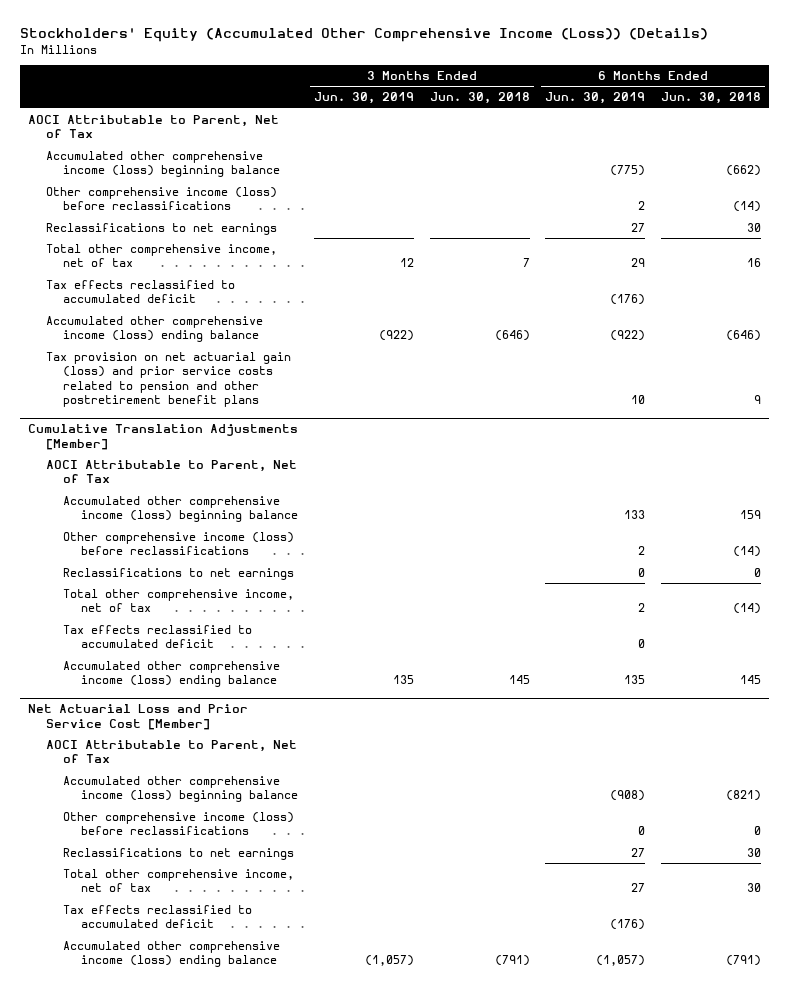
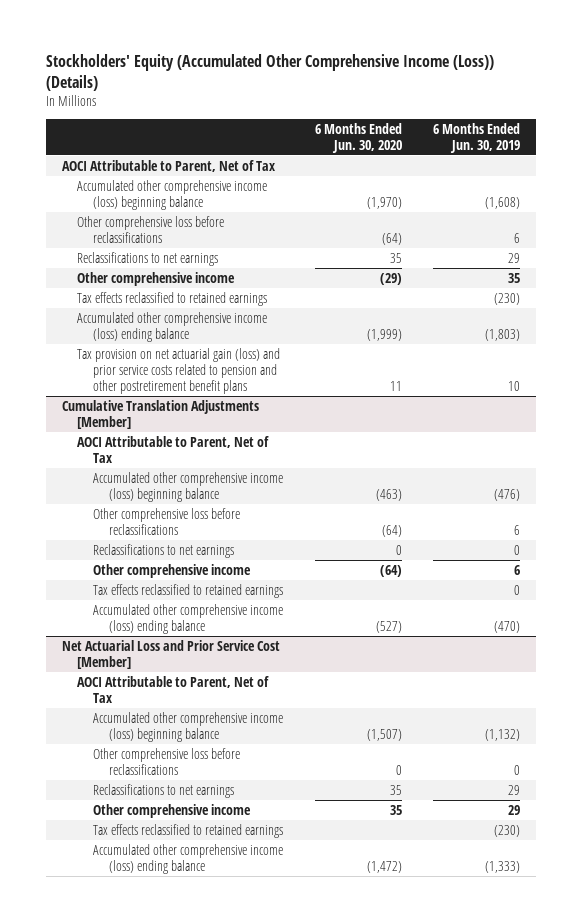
- | 3 Months Ended Jun. 30, 2019 | 3 Months Ended Jun. 30, 2018 | 6 Months Ended Jun. 30, 2019 | 6 Months Ended Jun. 30, 2018
+ | 6 Months Ended Jun. 30, 2020 | 6 Months Ended Jun. 30, 2019
- Accumulated other comprehensive income (loss) beginning balance | | | (775) | (662)
- Other comprehensive income (loss) before reclassifications | | | 2 | (14)
- Reclassifications to net earnings | | | 27 | 30
- Total other comprehensive income, net of tax | 12 | 7 | 29 | 16
- Tax effects reclassified to accumulated deficit | | | (176) |
- Accumulated other comprehensive income (loss) ending balance | (922) | (646) | (922) | (646)
+ Accumulated other comprehensive income (loss) beginning balance | (1,970) | (1,608)
+ Other comprehensive loss before reclassifications | (64) | 6
+ Reclassifications to net earnings | 35 | 29
+ Other comprehensive income | (29) | 35
+ Tax effects reclassified to retained earnings | | (230)
+ Accumulated other comprehensive income (loss) ending balance | (1,999) | (1,803)
@ Cumulative Translation Adjustments [Member]
- Accumulated other comprehensive income (loss) beginning balance | | | 133 | 159
- Other comprehensive income (loss) before reclassifications | | | 2 | (14)
+ Accumulated other comprehensive income (loss) beginning balance | (463) | (476)
+ Other comprehensive loss before reclassifications | (64) | 6
- Total other comprehensive income, net of tax | | | 2 | (14)
- Tax effects reclassified to accumulated deficit | | | 0 |
- Accumulated other comprehensive income (loss) ending balance | 135 | 145 | 135 | 145
+ Other comprehensive income | (64) | 6
+ Tax effects reclassified to retained earnings | | 0
+ Accumulated other comprehensive income (loss) ending balance | (527) | (470)
@ Net Actuarial Loss and Prior Service Cost [Member]
- Accumulated other comprehensive income (loss) beginning balance | | | (908) | (821)
- Other comprehensive income (loss) before reclassifications | | | 0 | 0
- Reclassifications to net earnings | | | 27 | 30
- Total other comprehensive income, net of tax | | | 27 | 30
- Tax effects reclassified to accumulated deficit | | | (176) |
- Accumulated other comprehensive income (loss) ending balance | (1,057) | (791) | (1,057) | (791)
+ Accumulated other comprehensive income (loss) beginning balance | (1,507) | (1,132)
+ Other comprehensive loss before reclassifications | 0 | 0
+ Reclassifications to net earnings | 35 | 29
+ Other comprehensive income | 35 | 29
+ Tax effects reclassified to retained earnings | | (230)
+ Accumulated other comprehensive income (loss) ending balance | (1,472) | (1,333)

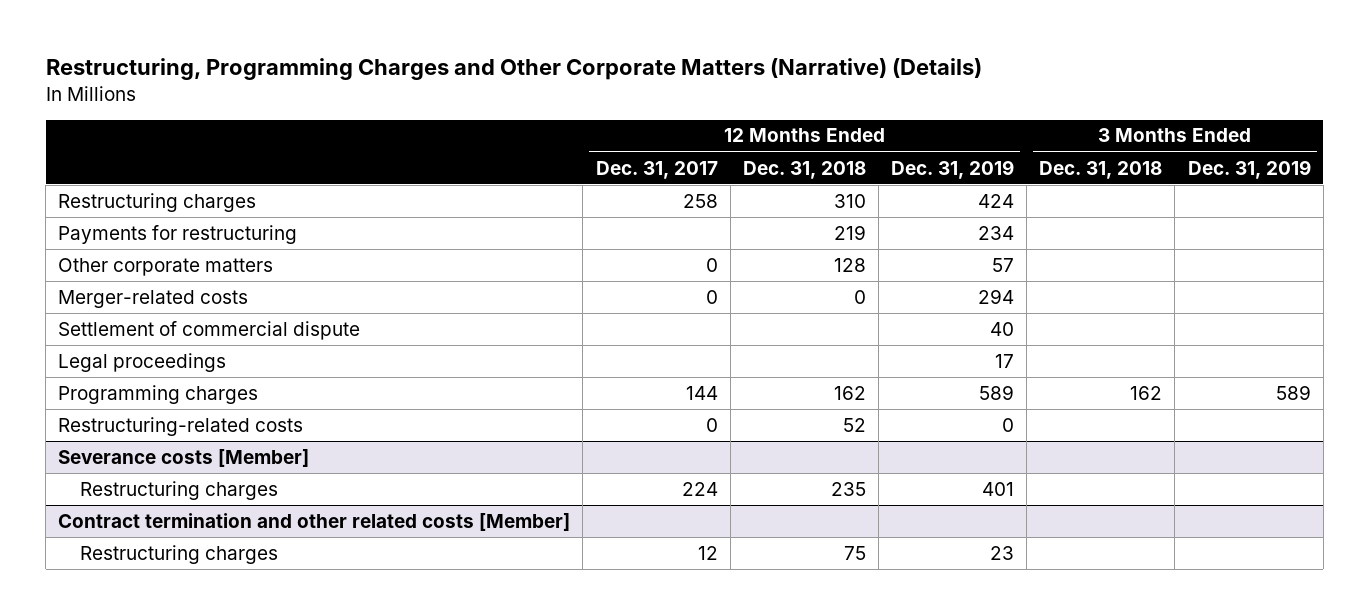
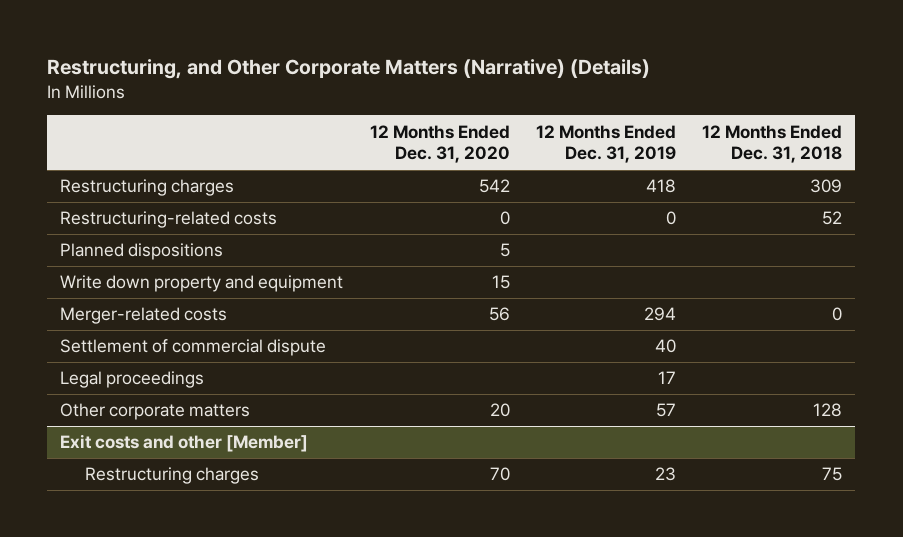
- Restructuring, Programming Charges and Other Corporate Matters (Narrative) (Details)
+ Restructuring, and Other Corporate Matters (Narrative) (Details)
- | 12 Months Ended Dec. 31, 2017 | 12 Months Ended Dec. 31, 2018 | 12 Months Ended Dec. 31, 2019 | 3 Months Ended Dec. 31, 2018 | 3 Months Ended Dec. 31, 2019
+ | 12 Months Ended Dec. 31, 2020 | 12 Months Ended Dec. 31, 2019 | 12 Months Ended Dec. 31, 2018
- Restructuring charges | 258 | 310 | 424 | |
- Payments for restructuring | | 219 | 234 | |
+ Restructuring charges | 542 | 418 | 309
moved up: Restructuring-related costs | 0 | 0 | 52
+ Planned dispositions | 5 | |
+ Write down property and equipment | 15 | |
- Programming charges | 144 | 162 | 589 | 162 | 589
- Severance costs [Member]
- Restructuring charges | 224 | 235 | 401 | |
- Contract termination and other related costs [Member]
moved down: Other corporate matters | 20 | 57 | 128
+ Exit costs and other [Member]

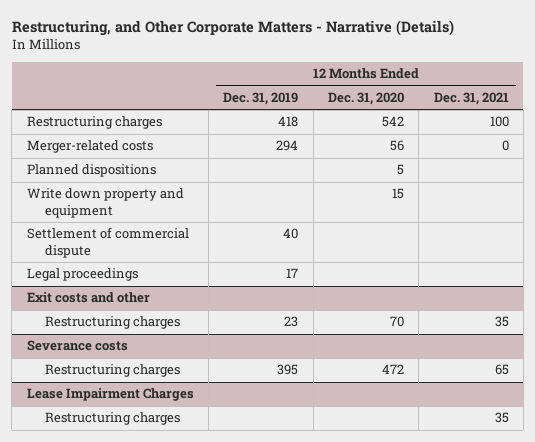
- Restructuring, and Other Corporate Matters (Narrative) (Details)
+ Restructuring, and Other Corporate Matters - Narrative (Details)
- | 12 Months Ended Dec. 31, 2020 | 12 Months Ended Dec. 31, 2019 | 12 Months Ended Dec. 31, 2018
+ | 12 Months Ended Dec. 31, 2019 | 12 Months Ended Dec. 31, 2020 | 12 Months Ended Dec. 31, 2021
- Restructuring-related costs | 0 | 0 | 52
moved up: Merger-related costs | 294 | 56 | 0
- Other corporate matters | 20 | 57 | 128
- Exit costs and other [Member]
+ Exit costs and other
+ Severance costs
+ Restructuring charges | 395 | 472 | 65
+ Lease Impairment Charges
+ Restructuring charges | | | 35

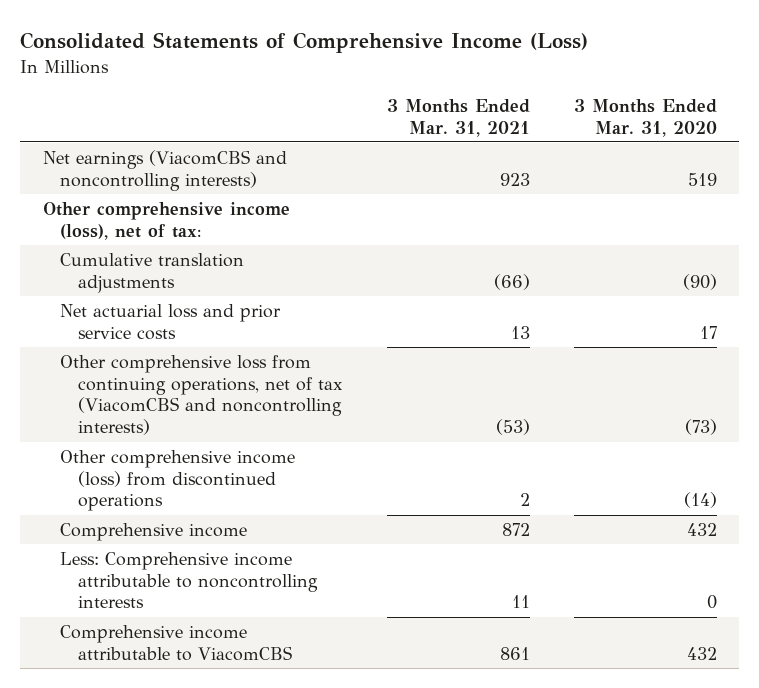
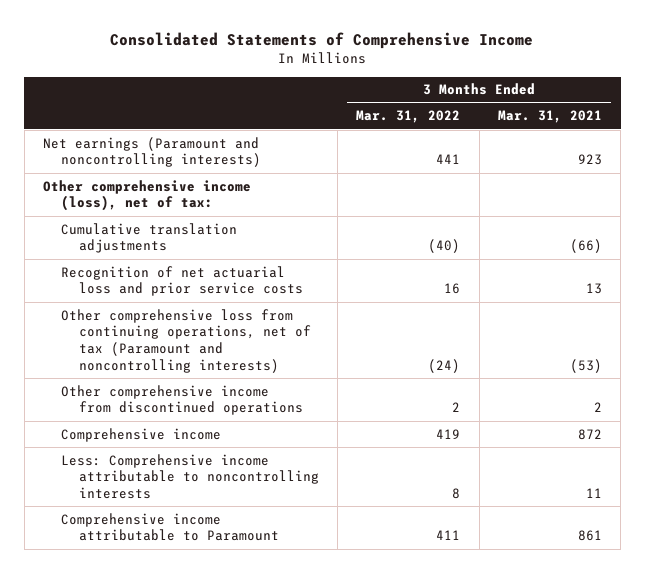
- Consolidated Statements of Comprehensive Income (Loss)
+ Consolidated Statements of Comprehensive Income
- | 3 Months Ended Mar. 31, 2021 | 3 Months Ended Mar. 31, 2020
+ | 3 Months Ended Mar. 31, 2022 | 3 Months Ended Mar. 31, 2021
- Net earnings (ViacomCBS and noncontrolling interests) | 923 | 519
+ Net earnings (Paramount and noncontrolling interests) | 441 | 923
- Net actuarial loss and prior service costs | 13 | 17
- Other comprehensive loss from continuing operations, net of tax (ViacomCBS and noncontrolling interests) | (53) | (73)
- Other comprehensive income (loss) from discontinued operations | 2 | (14)
+ Recognition of net actuarial loss and prior service costs | 16 | 13
+ Other comprehensive loss from continuing operations, net of tax (Paramount and noncontrolling interests) | (24) | (53)
+ Other comprehensive income from discontinued operations | 2 | 2
- Comprehensive income attributable to ViacomCBS | 861 | 432
+ Comprehensive income attributable to Paramount | 411 | 861

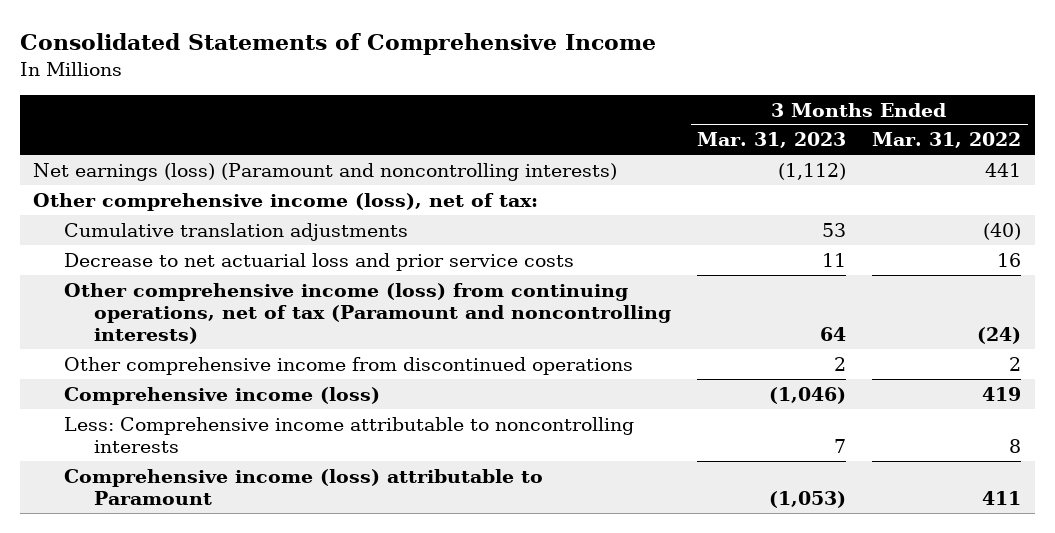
- | 3 Months Ended Mar. 31, 2022 | 3 Months Ended Mar. 31, 2021
+ | 3 Months Ended Mar. 31, 2023 | 3 Months Ended Mar. 31, 2022
- Net earnings (Paramount and noncontrolling interests) | 441 | 923
+ Net earnings (loss) (Paramount and noncontrolling interests) | (1,112) | 441
- Recognition of net actuarial loss and prior service costs | 16 | 13
- Other comprehensive loss from continuing operations, net of tax (Paramount and noncontrolling interests) | (24) | (53)
+ Decrease to net actuarial loss and prior service costs | 11 | 16
+ Other comprehensive income (loss) from continuing operations, net of tax (Paramount and noncontrolling interests) | 64 | (24)
- Comprehensive income | 419 | 872
+ Comprehensive income (loss) | (1,046) | 419
- Comprehensive income attributable to Paramount | 411 | 861
+ Comprehensive income (loss) attributable to Paramount | (1,053) | 411

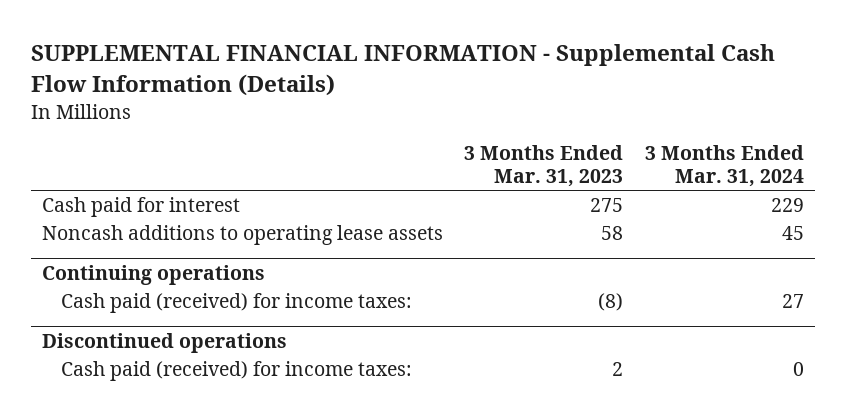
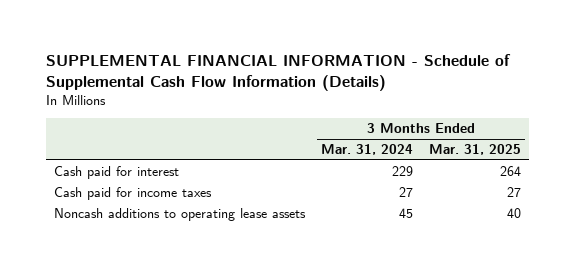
- SUPPLEMENTAL FINANCIAL INFORMATION - Supplemental Cash Flow Information (Details)
+ SUPPLEMENTAL FINANCIAL INFORMATION - Schedule of Supplemental Cash Flow Information (Details)
- | 3 Months Ended Mar. 31, 2023 | 3 Months Ended Mar. 31, 2024
+ | 3 Months Ended Mar. 31, 2024 | 3 Months Ended Mar. 31, 2025
+ Cash paid for income taxes | 27 | 27
- Continuing operations
- Cash paid (received) for income taxes: | (8) | 27
- Discontinued operations
- Cash paid (received) for income taxes: | 2 | 0

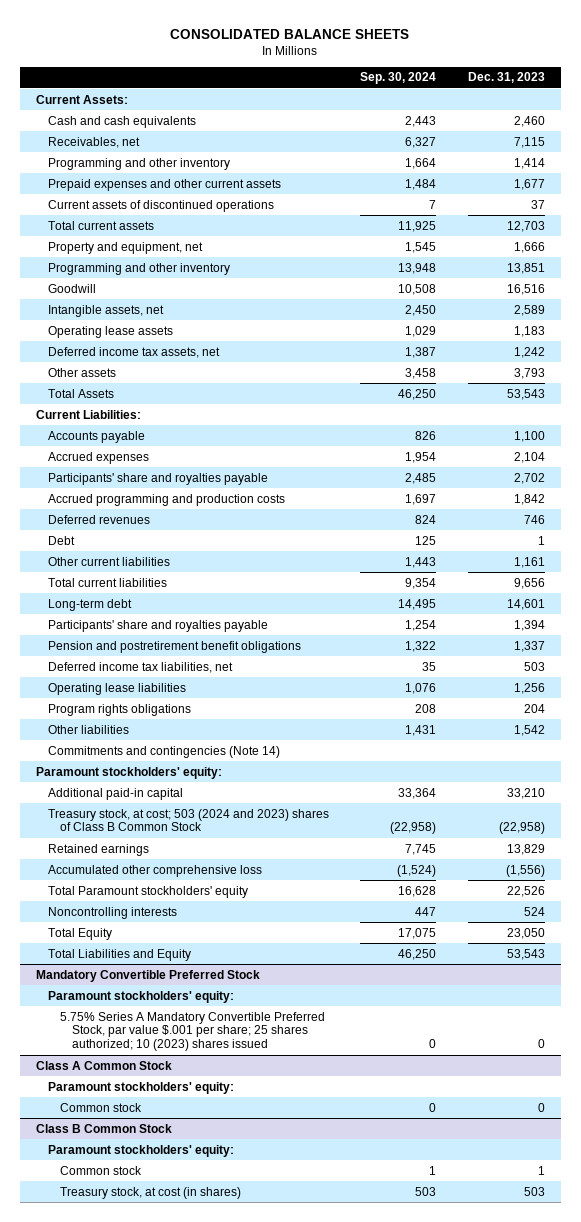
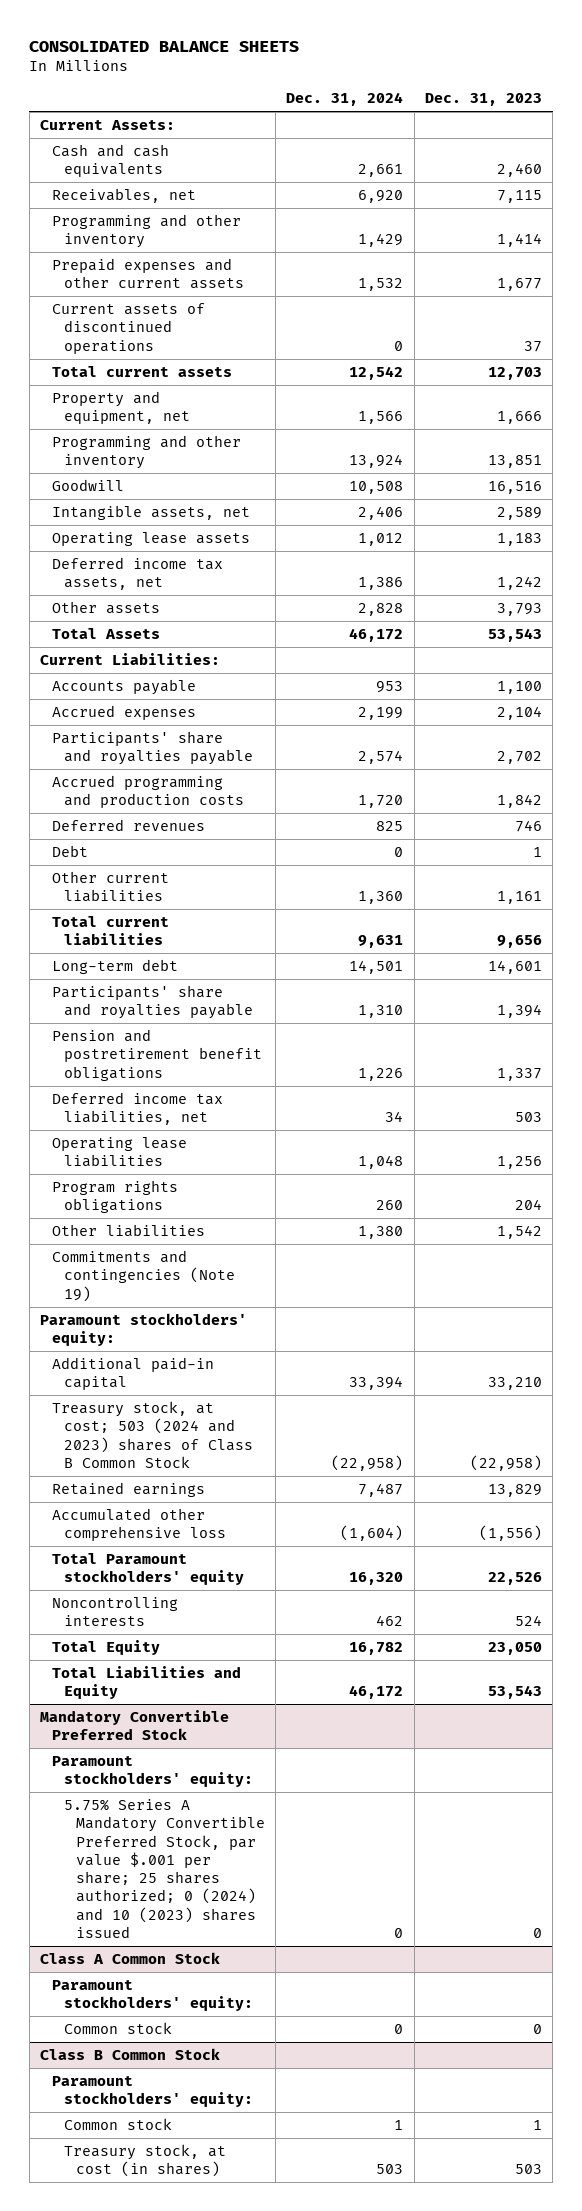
- | Sep. 30, 2024 | Dec. 31, 2023
+ | Dec. 31, 2024 | Dec. 31, 2023
- Commitments and contingencies (Note 14)
+ Commitments and contingencies (Note 19)
@ Mandatory Convertible Preferred Stock
- 5.75% Series A Mandatory Convertible Preferred Stock, par value $.001 per share; 25 shares authorized; 10 (2023) shares issued | 0 | 0
+ 5.75% Series A Mandatory Convertible Preferred Stock, par value $.001 per share; 25 shares authorized; 0 (2024) and 10 (2023) shares issued | 0 | 0

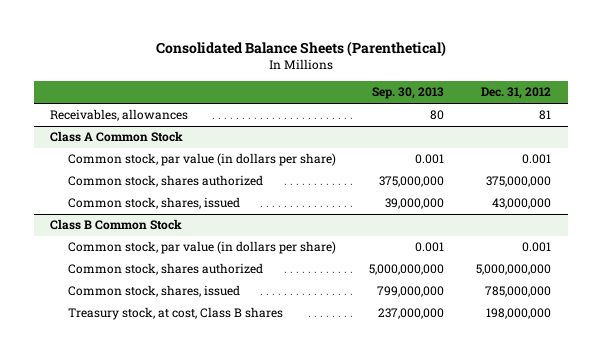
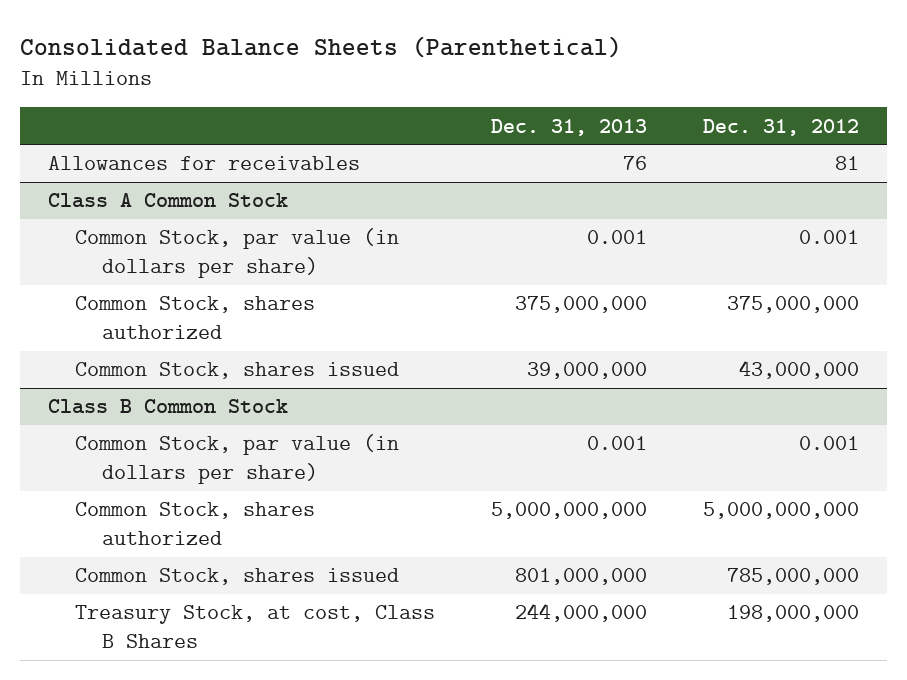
- | Sep. 30, 2013 | Dec. 31, 2012
+ | Dec. 31, 2013 | Dec. 31, 2012
- Receivables, allowances | 80 | 81
+ Allowances for receivables | 76 | 81
@ Class A Common Stock
- Common stock, par value (in dollars per share) | 0.001 | 0.001
- Common stock, shares authorized | 375,000,000 | 375,000,000
- Common stock, shares, issued | 39,000,000 | 43,000,000
+ Common Stock, par value (in dollars per share) | 0.001 | 0.001
+ Common Stock, shares authorized | 375,000,000 | 375,000,000
+ Common Stock, shares issued | 39,000,000 | 43,000,000
@ Class B Common Stock
- Common stock, par value (in dollars per share) | 0.001 | 0.001
- Common stock, shares authorized | 5,000,000,000 | 5,000,000,000
- Common stock, shares, issued | 799,000,000 | 785,000,000
- Treasury stock, at cost, Class B shares | 237,000,000 | 198,000,000
+ Common Stock, par value (in dollars per share) | 0.001 | 0.001
+ Common Stock, shares authorized | 5,000,000,000 | 5,000,000,000
+ Common Stock, shares issued | 801,000,000 | 785,000,000
+ Treasury Stock, at cost, Class B Shares | 244,000,000 | 198,000,000

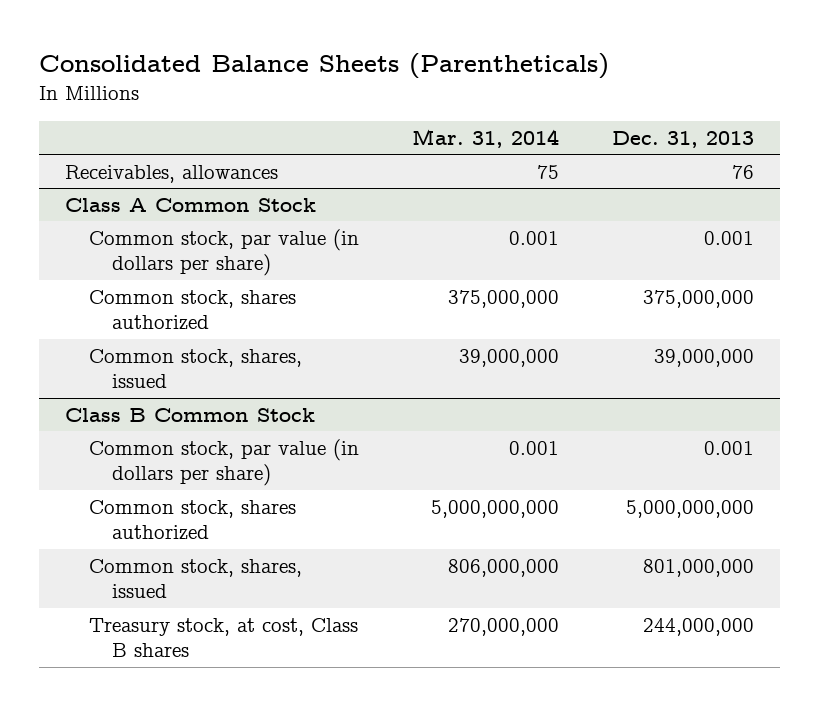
- Consolidated Balance Sheets (Parenthetical)
+ Consolidated Balance Sheets (Parentheticals)
- | Dec. 31, 2013 | Dec. 31, 2012
+ | Mar. 31, 2014 | Dec. 31, 2013
- Allowances for receivables | 76 | 81
+ Receivables, allowances | 75 | 76
@ Class A Common Stock
- Common Stock, par value (in dollars per share) | 0.001 | 0.001
- Common Stock, shares authorized | 375,000,000 | 375,000,000
- Common Stock, shares issued | 39,000,000 | 43,000,000
+ Common stock, par value (in dollars per share) | 0.001 | 0.001
+ Common stock, shares authorized | 375,000,000 | 375,000,000
+ Common stock, shares, issued | 39,000,000 | 39,000,000
@ Class B Common Stock
- Common Stock, par value (in dollars per share) | 0.001 | 0.001
- Common Stock, shares authorized | 5,000,000,000 | 5,000,000,000
- Common Stock, shares issued | 801,000,000 | 785,000,000
- Treasury Stock, at cost, Class B Shares | 244,000,000 | 198,000,000
+ Common stock, par value (in dollars per share) | 0.001 | 0.001
+ Common stock, shares authorized | 5,000,000,000 | 5,000,000,000
+ Common stock, shares, issued | 806,000,000 | 801,000,000
+ Treasury stock, at cost, Class B shares | 270,000,000 | 244,000,000

